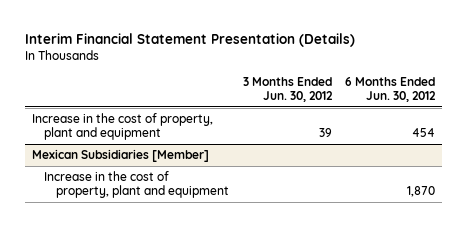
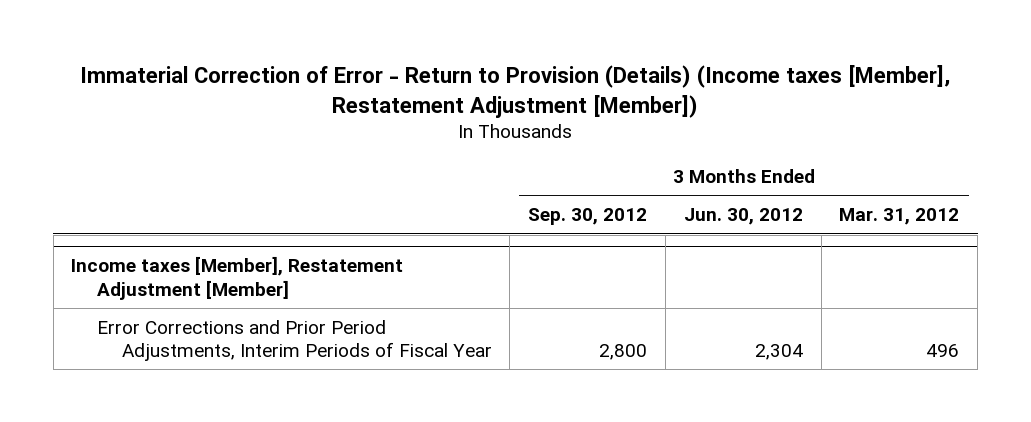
- Interim Financial Statement Presentation (Details)
+ Immaterial Correction of Error - Return to Provision (Details) (Income taxes [Member], Restatement Adjustment [Member])
- | 3 Months Ended Jun. 30, 2012 | 6 Months Ended Jun. 30, 2012
+ | 3 Months Ended Sep. 30, 2012 | 3 Months Ended Jun. 30, 2012 | 3 Months Ended Mar. 31, 2012
- Increase in the cost of property, plant and equipment | 39 | 454
- Mexican Subsidiaries [Member]
- Increase in the cost of property, plant and equipment | | 1,870
+ Income taxes [Member], Restatement Adjustment [Member]
+ Error Corrections and Prior Period Adjustments, Interim Periods of Fiscal Year | 2,800 | 2,304 | 496

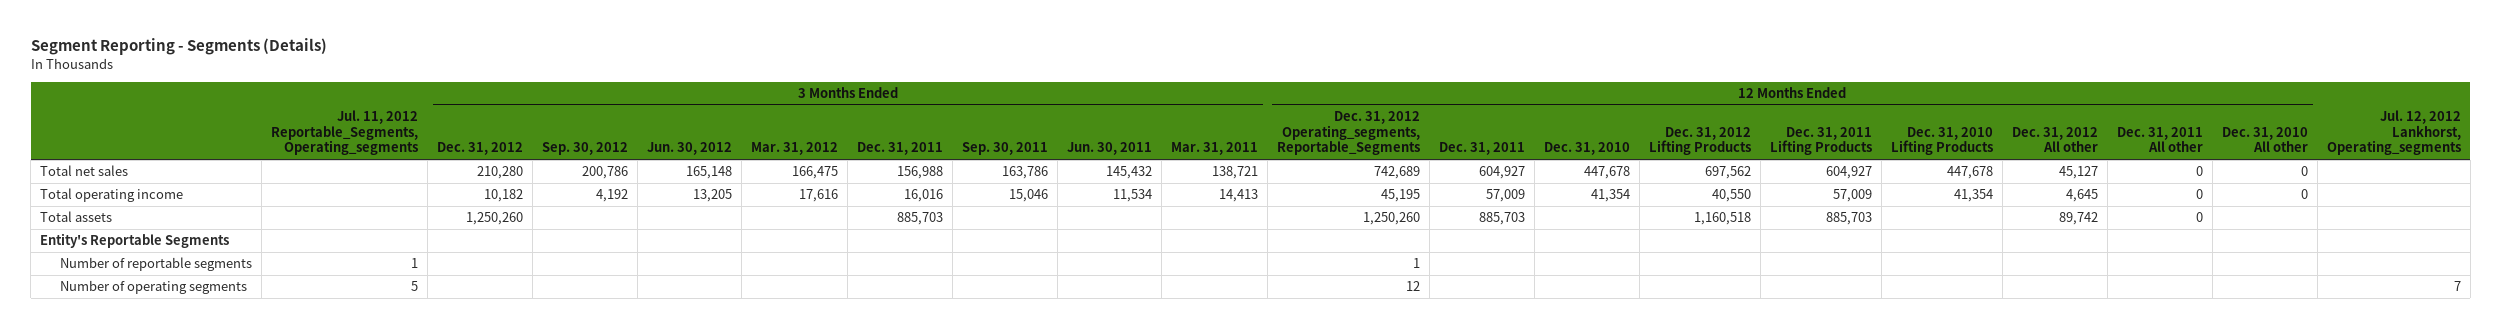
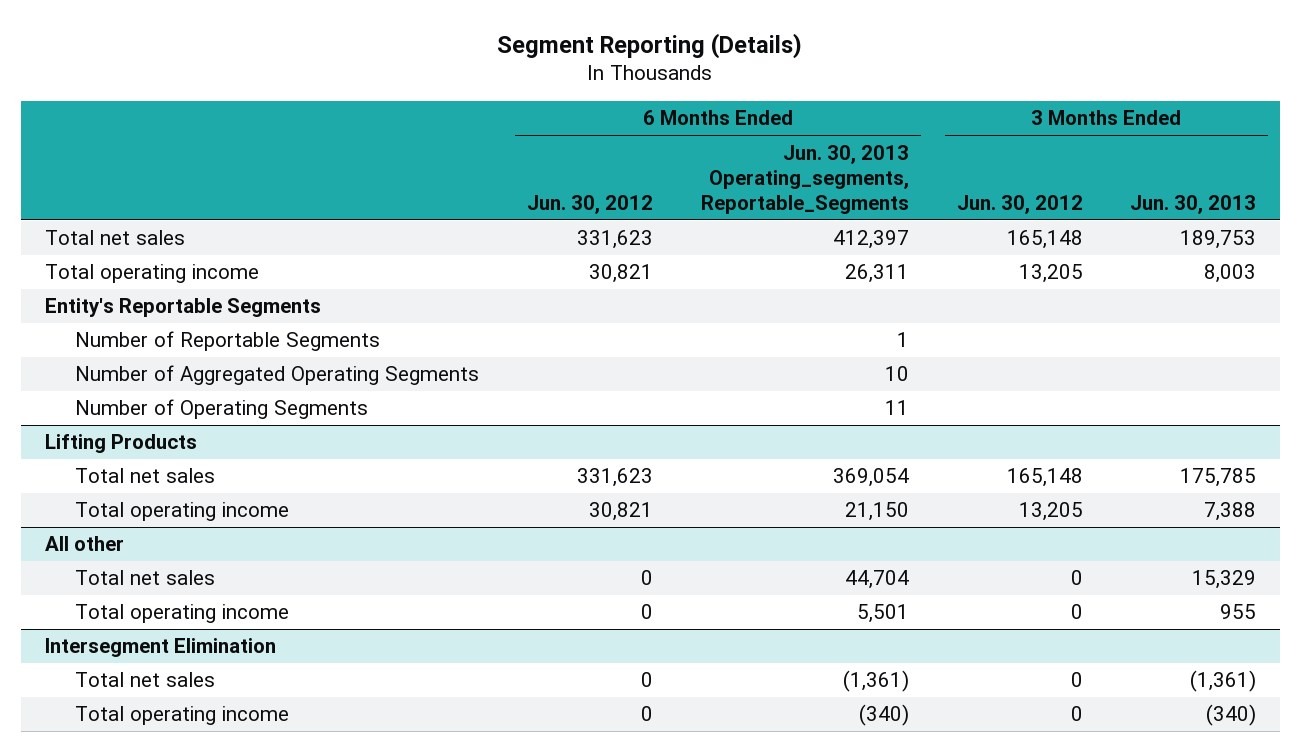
- Segment Reporting - Segments (Details)
+ Segment Reporting (Details)
- | Jul. 11, 2012 Reportable_Segments, Operating_segments | 3 Months Ended Dec. 31, 2012 | 3 Months Ended Sep. 30, 2012 | 3 Months Ended Jun. 30, 2012 | 3 Months Ended Mar. 31, 2012 | 3 Months Ended Dec. 31, 2011 | 3 Months Ended Sep. 30, 2011 | 3 Months Ended Jun. 30, 2011 | 3 Months Ended Mar. 31, 2011 | 12 Months Ended Dec. 31, 2012 Operating_segments, Reportable_Segments | 12 Months Ended Dec. 31, 2011 | 12 Months Ended Dec. 31, 2010 | 12 Months Ended Dec. 31, 2012 Lifting Products | 12 Months Ended Dec. 31, 2011 Lifting Products | 12 Months Ended Dec. 31, 2010 Lifting Products | 12 Months Ended Dec. 31, 2012 All other | 12 Months Ended Dec. 31, 2011 All other | 12 Months Ended Dec. 31, 2010 All other | Jul. 12, 2012 Lankhorst, Operating_segments
+ | 6 Months Ended Jun. 30, 2012 | 6 Months Ended Jun. 30, 2013 Operating_segments, Reportable_Segments | 3 Months Ended Jun. 30, 2012 | 3 Months Ended Jun. 30, 2013
- Total assets | | 1,250,260 | | | | 885,703 | | | | 1,250,260 | 885,703 | | 1,160,518 | 885,703 | | 89,742 | 0 | |
- Number of reportable segments | 1 | | | | | | | | | 1 | | | | | | | | |
- Number of operating segments | 5 | | | | | | | | | 12 | | | | | | | | | 7
+ Number of Reportable Segments | | 1 | |
+ Number of Aggregated Operating Segments | | 10 | |
+ Number of Operating Segments | | 11 | |
+ Lifting Products
+ Total net sales | 331,623 | 369,054 | 165,148 | 175,785
+ Total operating income | 30,821 | 21,150 | 13,205 | 7,388
+ All other
+ Total net sales | 0 | 44,704 | 0 | 15,329
+ Total operating income | 0 | 5,501 | 0 | 955
+ Intersegment Elimination
+ Total net sales | 0 | (1,361) | 0 | (1,361)
+ Total operating income | 0 | (340) | 0 | (340)

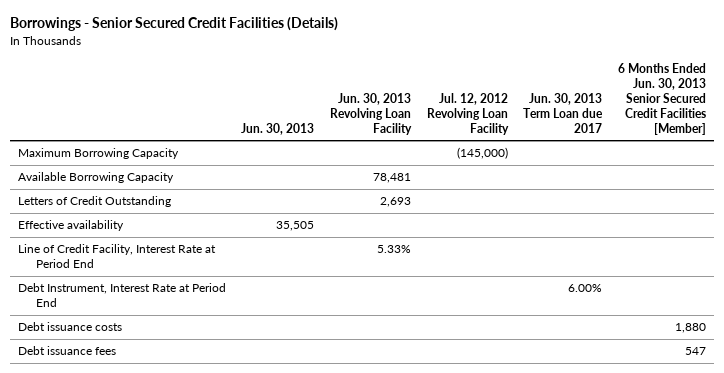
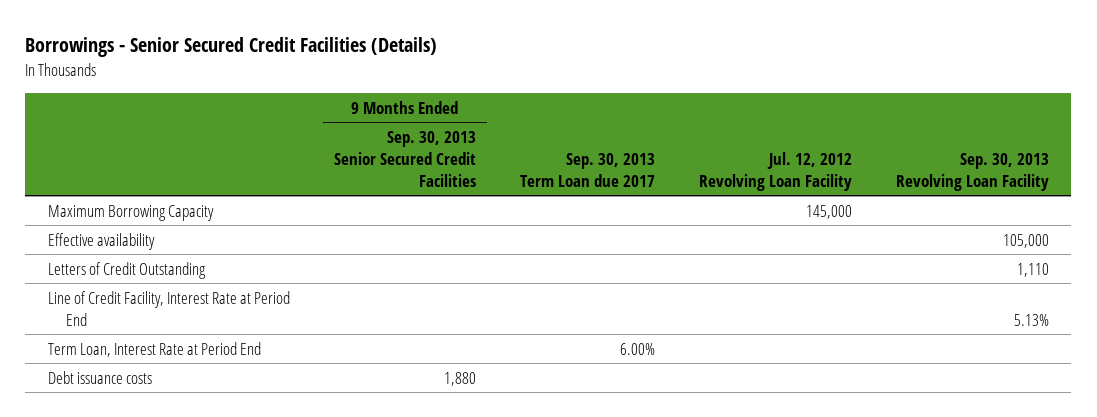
- | Jun. 30, 2013 | Jun. 30, 2013 Revolving Loan Facility | Jul. 12, 2012 Revolving Loan Facility | Jun. 30, 2013 Term Loan due 2017 | 6 Months Ended Jun. 30, 2013 Senior Secured Credit Facilities [Member]
+ | 9 Months Ended Sep. 30, 2013 Senior Secured Credit Facilities | Sep. 30, 2013 Term Loan due 2017 | Jul. 12, 2012 Revolving Loan Facility | Sep. 30, 2013 Revolving Loan Facility
- Maximum Borrowing Capacity | | | (145,000) | |
- Available Borrowing Capacity | | 78,481 | | |
+ Maximum Borrowing Capacity | | | 145,000 |
moved down: Letters of Credit Outstanding | | | | 1,110
- Debt Instrument, Interest Rate at Period End | | | | 6.00% |
+ Term Loan, Interest Rate at Period End | | 6.00% | |
- Debt issuance fees | | | | | 547

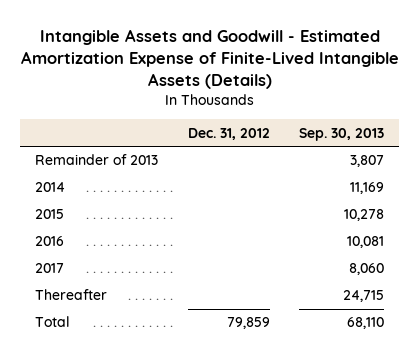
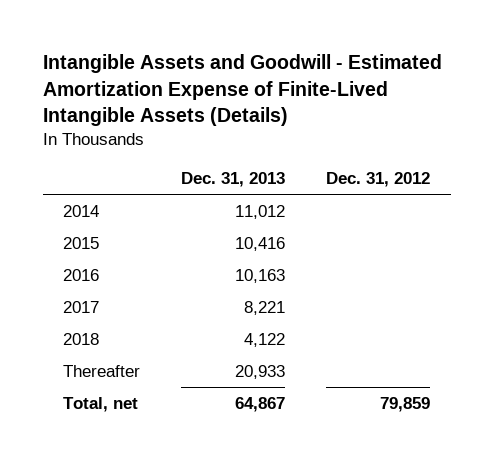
- | Dec. 31, 2012 | Sep. 30, 2013
+ | Dec. 31, 2013 | Dec. 31, 2012
- Remainder of 2013 | | 3,807
+ 2018 | 4,122 |
- Total | 79,859 | 68,110
+ Total, net | 64,867 | 79,859

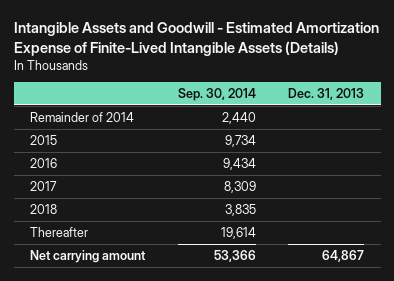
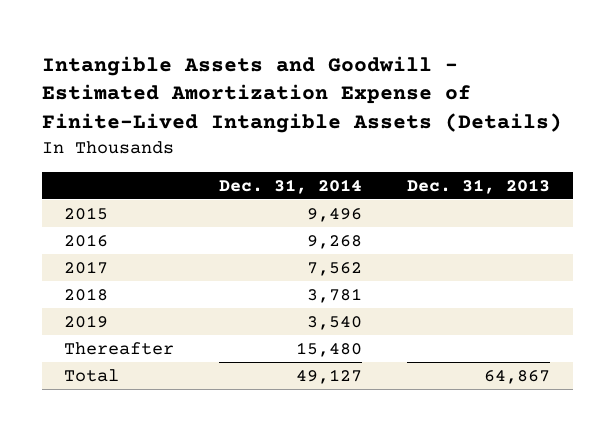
- | Sep. 30, 2014 | Dec. 31, 2013
+ | Dec. 31, 2014 | Dec. 31, 2013
- Remainder of 2014 | 2,440 |
+ 2019 | 3,540 |
- Net carrying amount | 53,366 | 64,867
+ Total | 49,127 | 64,867

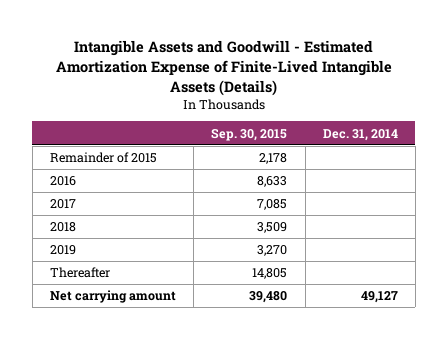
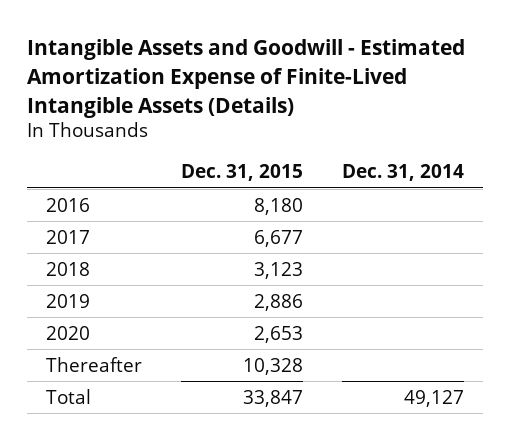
- | Sep. 30, 2015 | Dec. 31, 2014
+ | Dec. 31, 2015 | Dec. 31, 2014
- Remainder of 2015 | 2,178 |
+ 2020 | 2,653 |
- Net carrying amount | 39,480 | 49,127
+ Total | 33,847 | 49,127

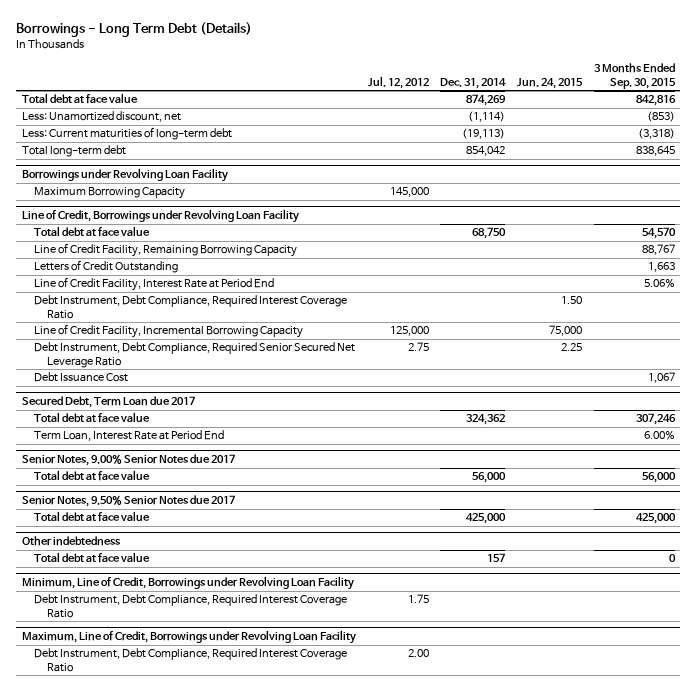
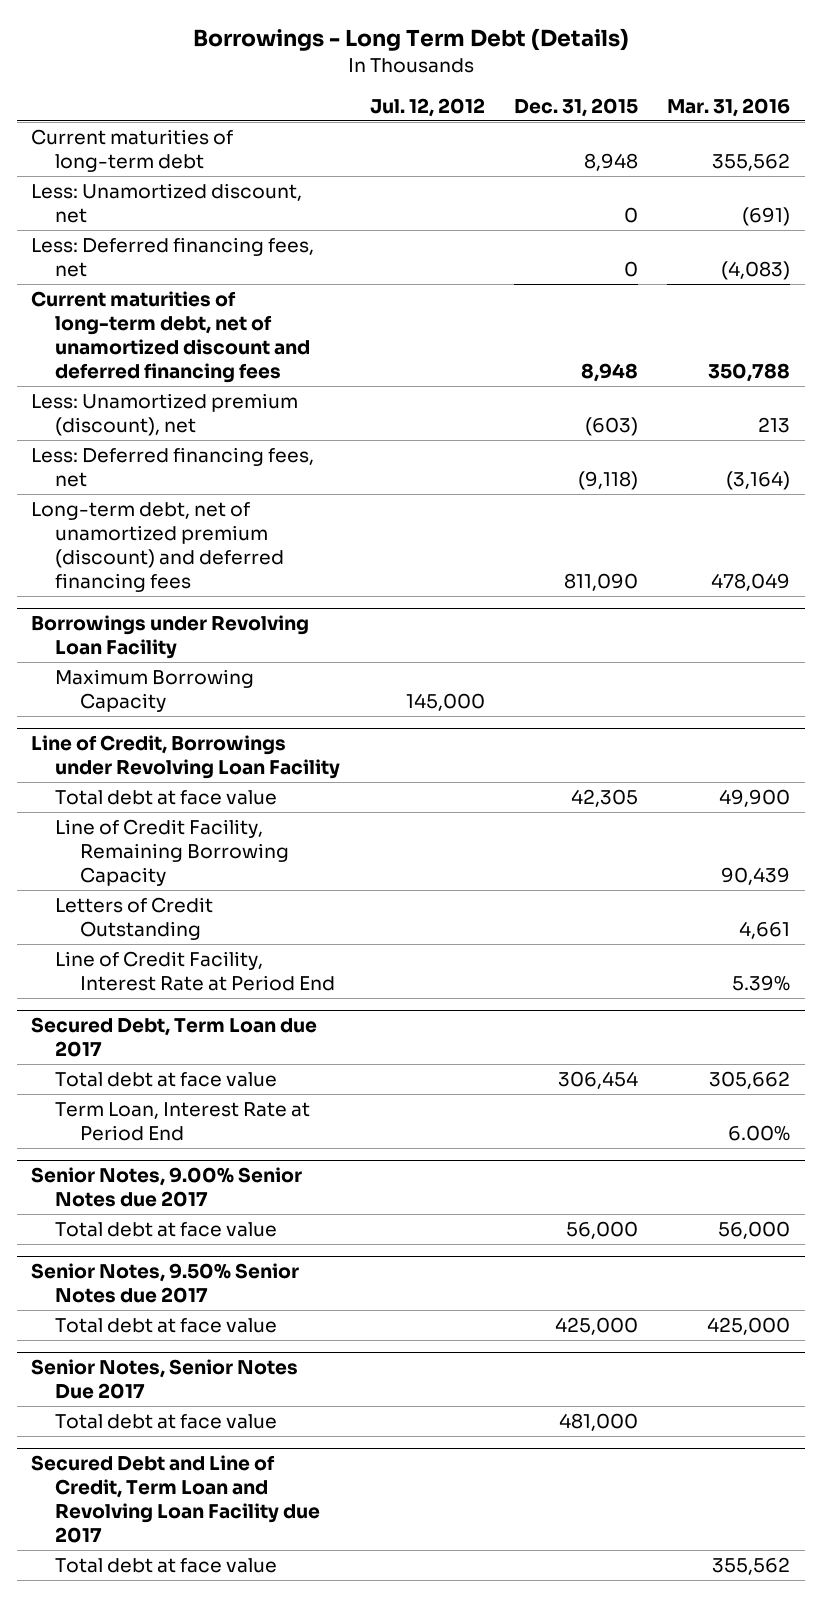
- | Jul. 12, 2012 | Dec. 31, 2014 | Jun. 24, 2015 | 3 Months Ended Sep. 30, 2015
+ | Jul. 12, 2012 | Dec. 31, 2015 | Mar. 31, 2016
- Total debt at face value | | 874,269 | | 842,816
+ Current maturities of long-term debt | | 8,948 | 355,562
- Less: Current maturities of long-term debt | | (19,113) | | (3,318)
- Total long-term debt | | 854,042 | | 838,645
+ Less: Deferred financing fees, net | | 0 | (4,083)
+ Current maturities of long-term debt, net of unamortized discount and deferred financing fees | | 8,948 | 350,788
+ Less: Unamortized premium (discount), net | | (603) | 213
+ Less: Deferred financing fees, net | | (9,118) | (3,164)
+ Long-term debt, net of unamortized premium (discount) and deferred financing fees | | 811,090 | 478,049
@ Line of Credit, Borrowings under Revolving Loan Facility
- Debt Instrument, Debt Compliance, Required Interest Coverage Ratio | | | 1.50 |
- Line of Credit Facility, Incremental Borrowing Capacity | 125,000 | | 75,000 |
- Debt Instrument, Debt Compliance, Required Senior Secured Net Leverage Ratio | 2.75 | | 2.25 |
- Debt Issuance Cost | | | | 1,067
- Other indebtedness
- Total debt at face value | | 157 | | 0
- Minimum, Line of Credit, Borrowings under Revolving Loan Facility
- Debt Instrument, Debt Compliance, Required Interest Coverage Ratio | 1.75 | | |
- Maximum, Line of Credit, Borrowings under Revolving Loan Facility
- Debt Instrument, Debt Compliance, Required Interest Coverage Ratio | 2.00 | | |
+ Senior Notes, Senior Notes Due 2017
+ Total debt at face value | | 481,000 |
+ Secured Debt and Line of Credit, Term Loan and Revolving Loan Facility due 2017
+ Total debt at face value | | | 355,562

